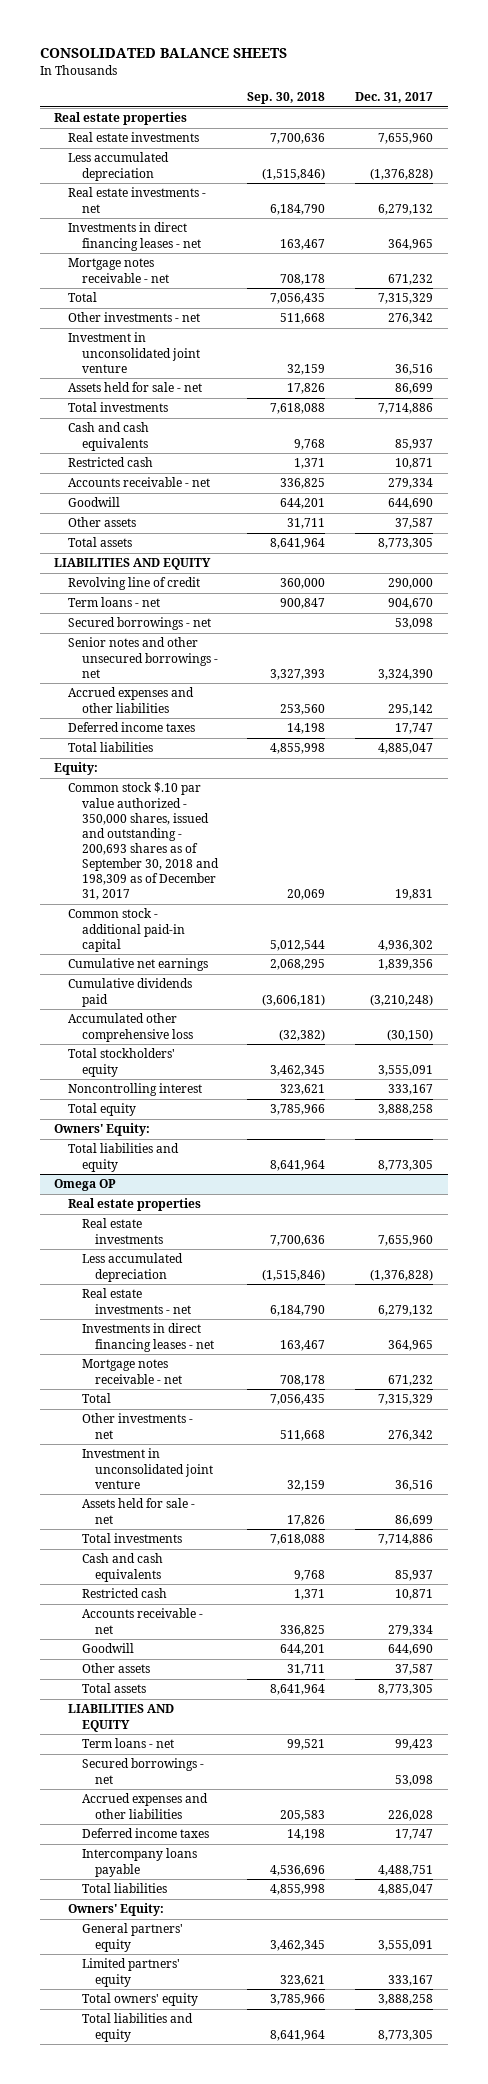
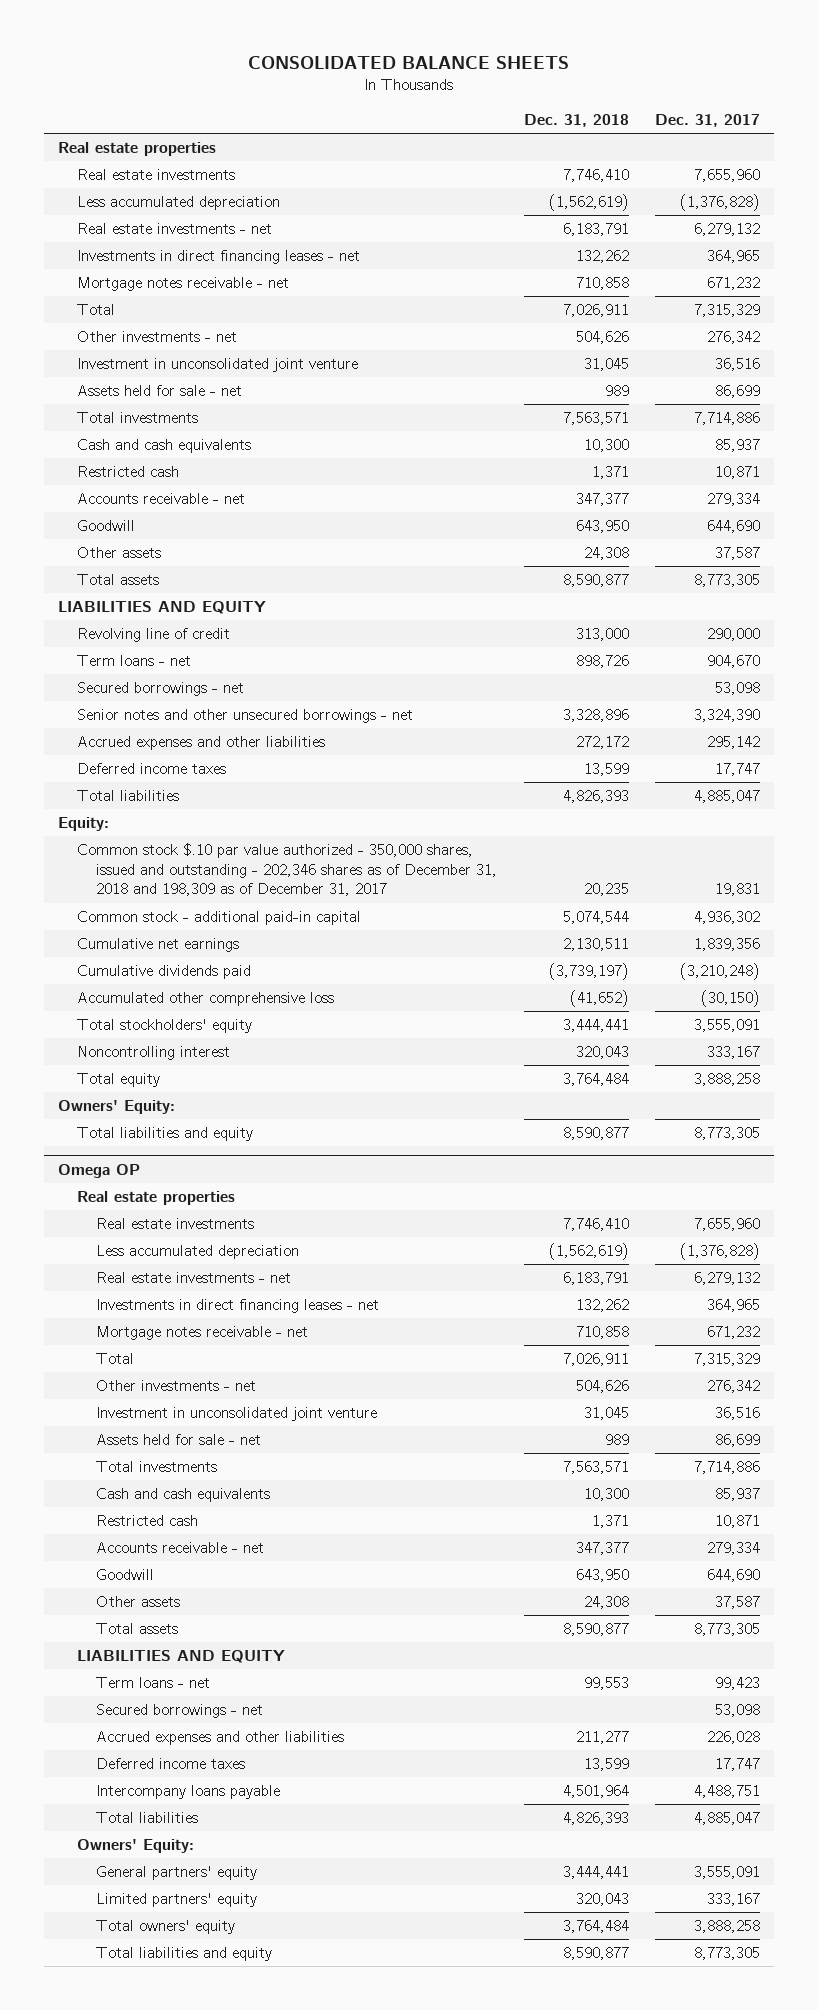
- | Sep. 30, 2018 | Dec. 31, 2017
+ | Dec. 31, 2018 | Dec. 31, 2017
- Common stock $.10 par value authorized - 350,000 shares, issued and outstanding - 200,693 shares as of September 30, 2018 and 198,309 as of December 31, 2017 | 20,069 | 19,831
+ Common stock $.10 par value authorized - 350,000 shares, issued and outstanding - 202,346 shares as of December 31, 2018 and 198,309 as of December 31, 2017 | 20,235 | 19,831

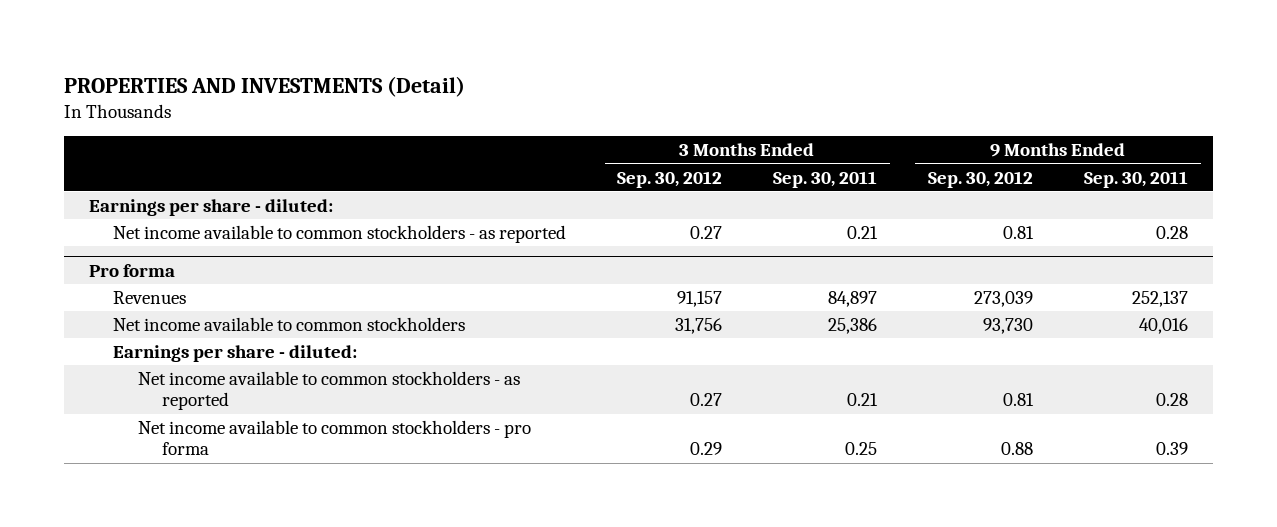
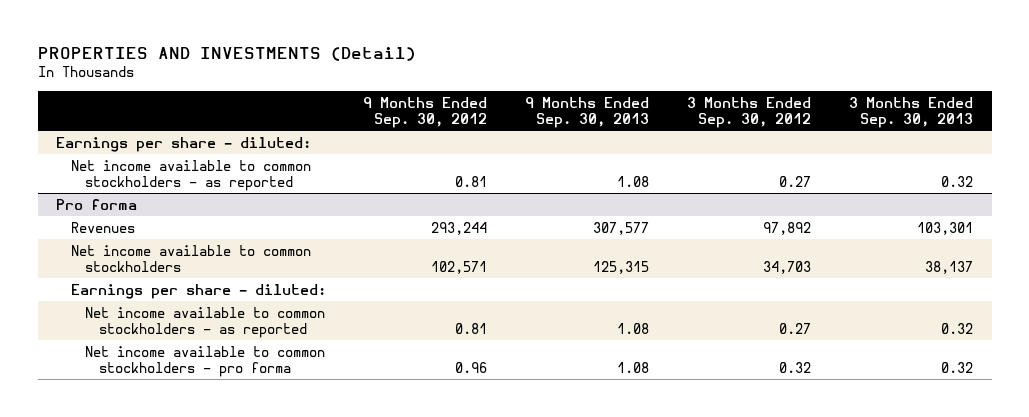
- | 3 Months Ended Sep. 30, 2012 | 3 Months Ended Sep. 30, 2011 | 9 Months Ended Sep. 30, 2012 | 9 Months Ended Sep. 30, 2011
+ | 9 Months Ended Sep. 30, 2012 | 9 Months Ended Sep. 30, 2013 | 3 Months Ended Sep. 30, 2012 | 3 Months Ended Sep. 30, 2013
@ Pro forma
- Revenues | 91,157 | 84,897 | 273,039 | 252,137
- Net income available to common stockholders | 31,756 | 25,386 | 93,730 | 40,016
+ Revenues | 293,244 | 307,577 | 97,892 | 103,301
+ Net income available to common stockholders | 102,571 | 125,315 | 34,703 | 38,137
- Net income available to common stockholders - pro forma | 0.29 | 0.25 | 0.88 | 0.39
+ Net income available to common stockholders - pro forma | 0.96 | 1.08 | 0.32 | 0.32

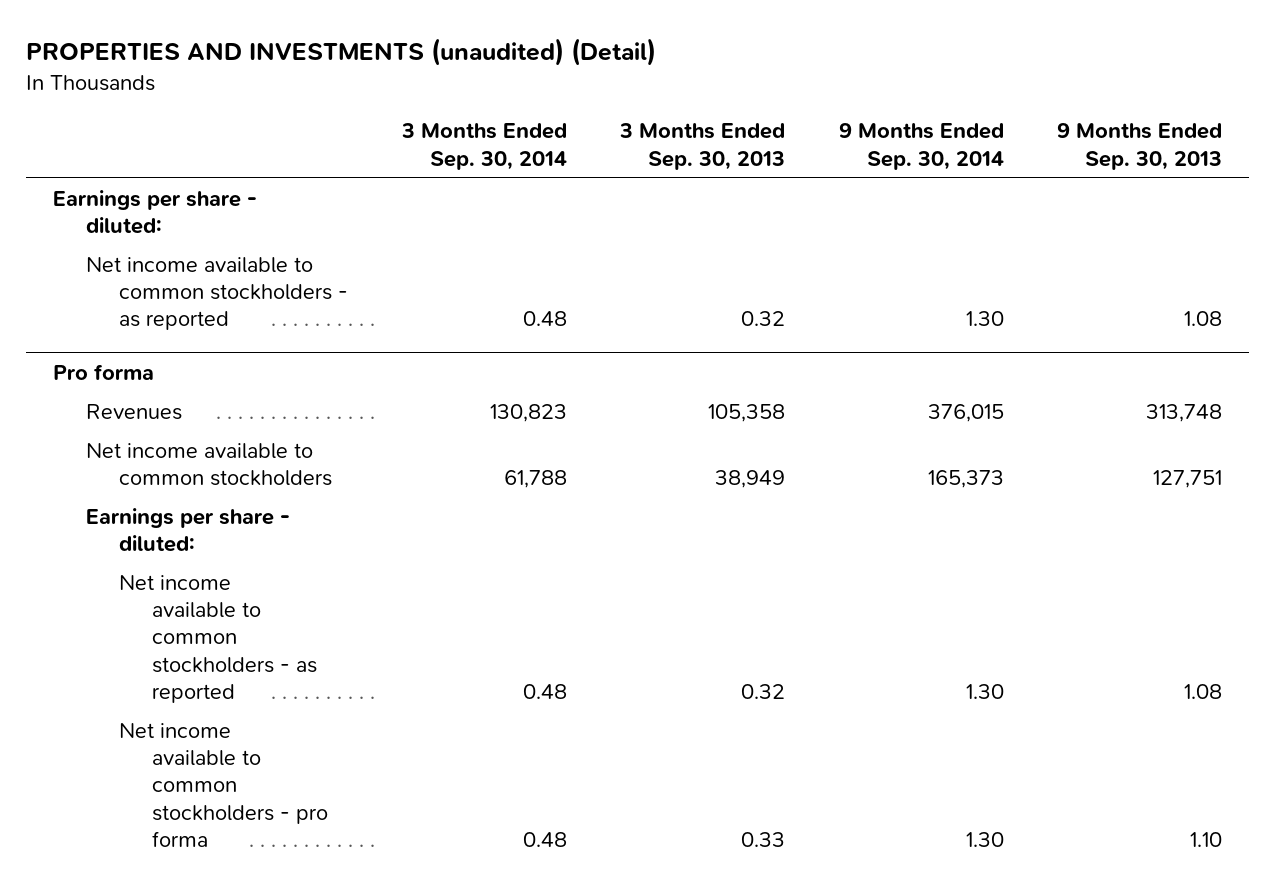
- PROPERTIES AND INVESTMENTS (Detail)
+ PROPERTIES AND INVESTMENTS (unaudited) (Detail)
- | 9 Months Ended Sep. 30, 2012 | 9 Months Ended Sep. 30, 2013 | 3 Months Ended Sep. 30, 2012 | 3 Months Ended Sep. 30, 2013
+ | 3 Months Ended Sep. 30, 2014 | 3 Months Ended Sep. 30, 2013 | 9 Months Ended Sep. 30, 2014 | 9 Months Ended Sep. 30, 2013
@ Pro forma
- Revenues | 293,244 | 307,577 | 97,892 | 103,301
- Net income available to common stockholders | 102,571 | 125,315 | 34,703 | 38,137
+ Revenues | 130,823 | 105,358 | 376,015 | 313,748
+ Net income available to common stockholders | 61,788 | 38,949 | 165,373 | 127,751
- Net income available to common stockholders - pro forma | 0.96 | 1.08 | 0.32 | 0.32
+ Net income available to common stockholders - pro forma | 0.48 | 0.33 | 1.30 | 1.10

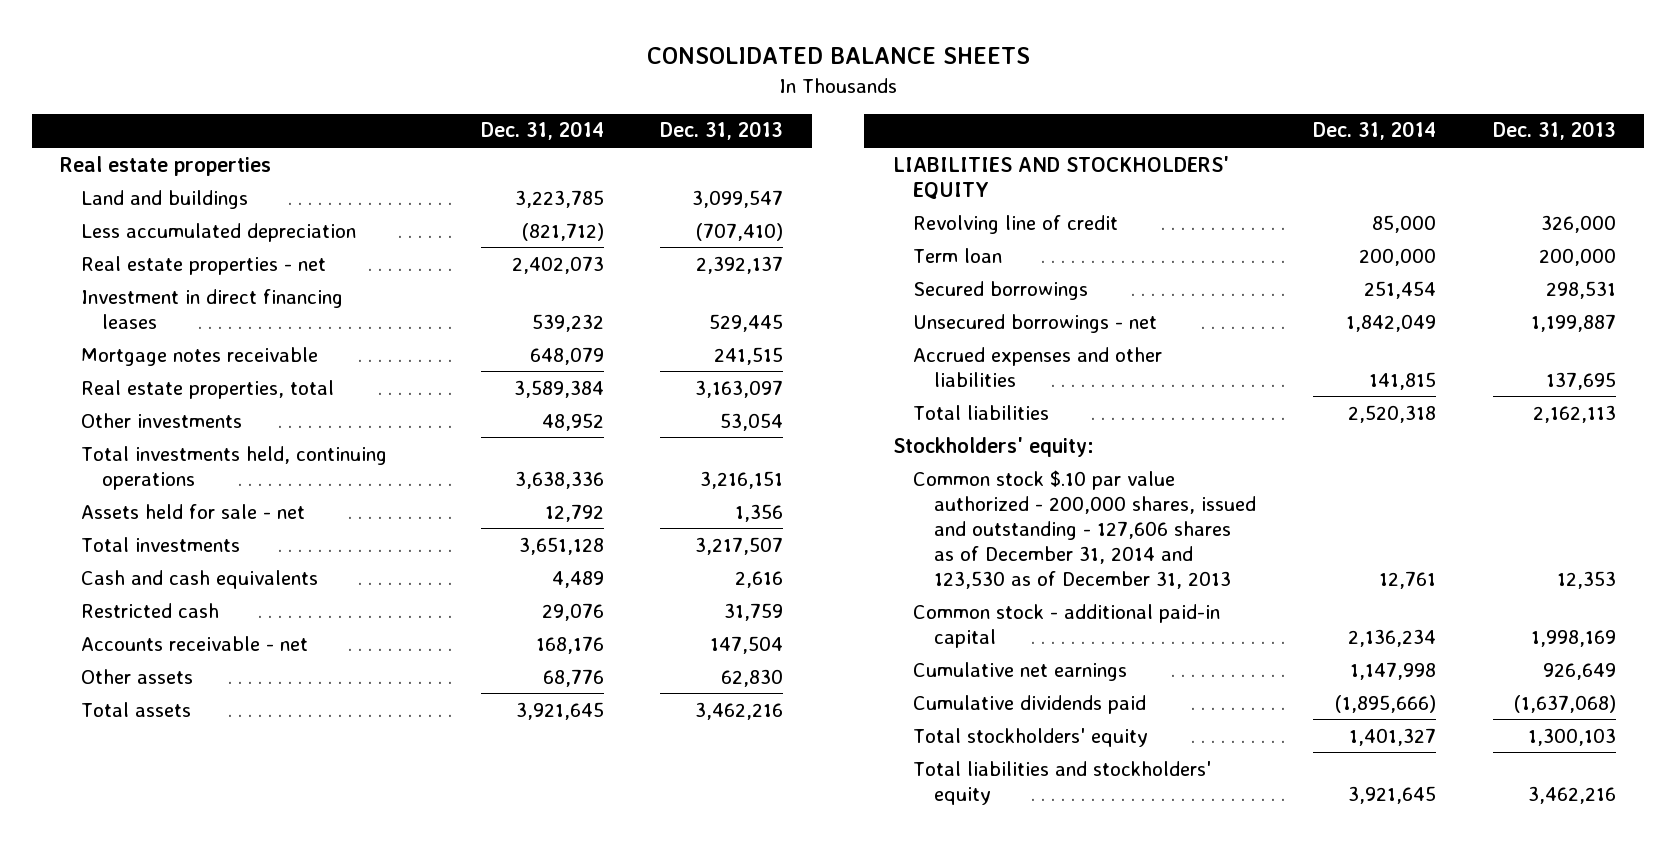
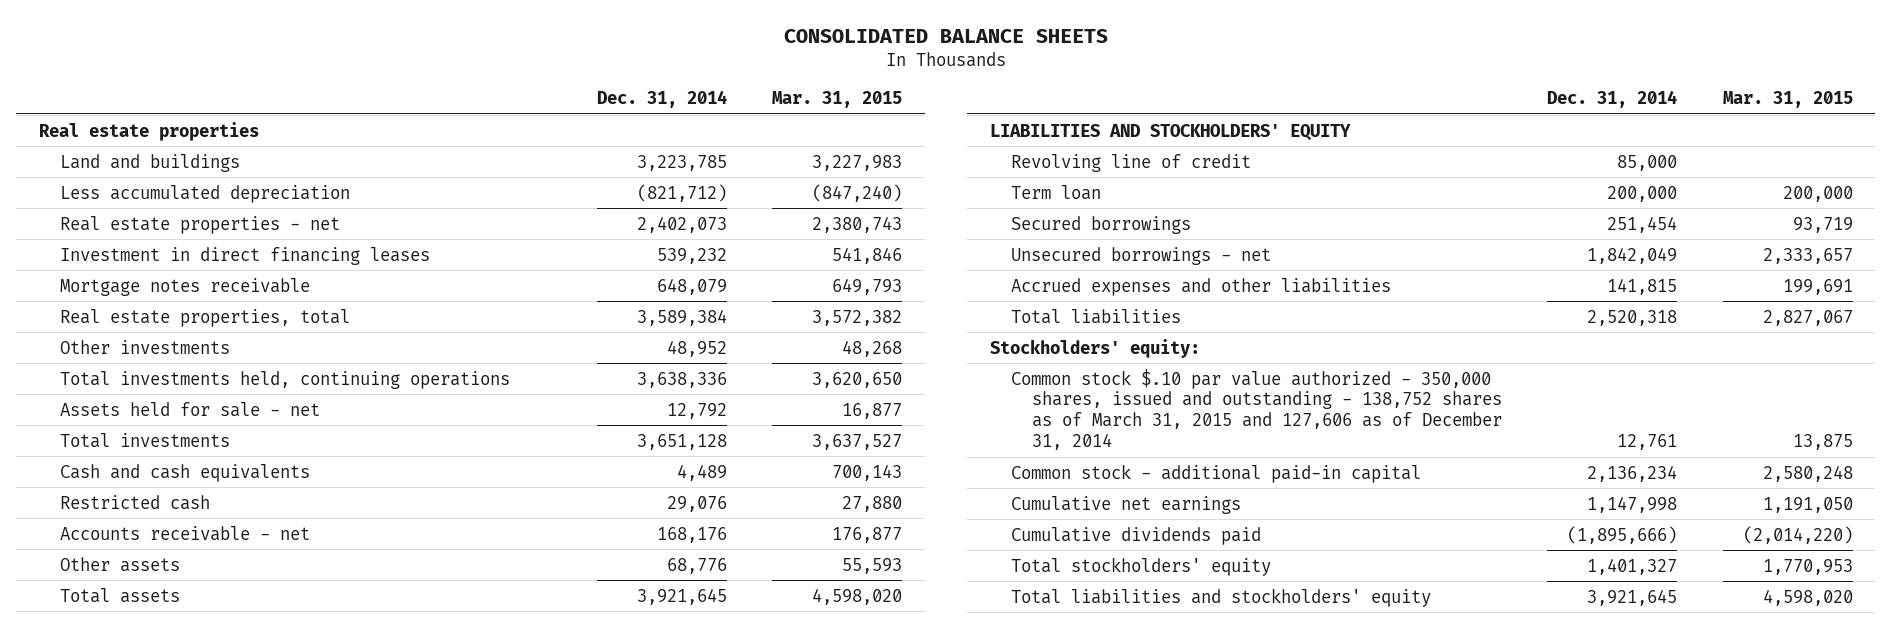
- | Dec. 31, 2014 | Dec. 31, 2013
+ | Dec. 31, 2014 | Mar. 31, 2015
- Common stock $.10 par value authorized - 200,000 shares, issued and outstanding - 127,606 shares as of December 31, 2014 and 123,530 as of December 31, 2013 | 12,761 | 12,353
+ Common stock $.10 par value authorized - 350,000 shares, issued and outstanding - 138,752 shares as of March 31, 2015 and 127,606 as of December 31, 2014 | 12,761 | 13,875

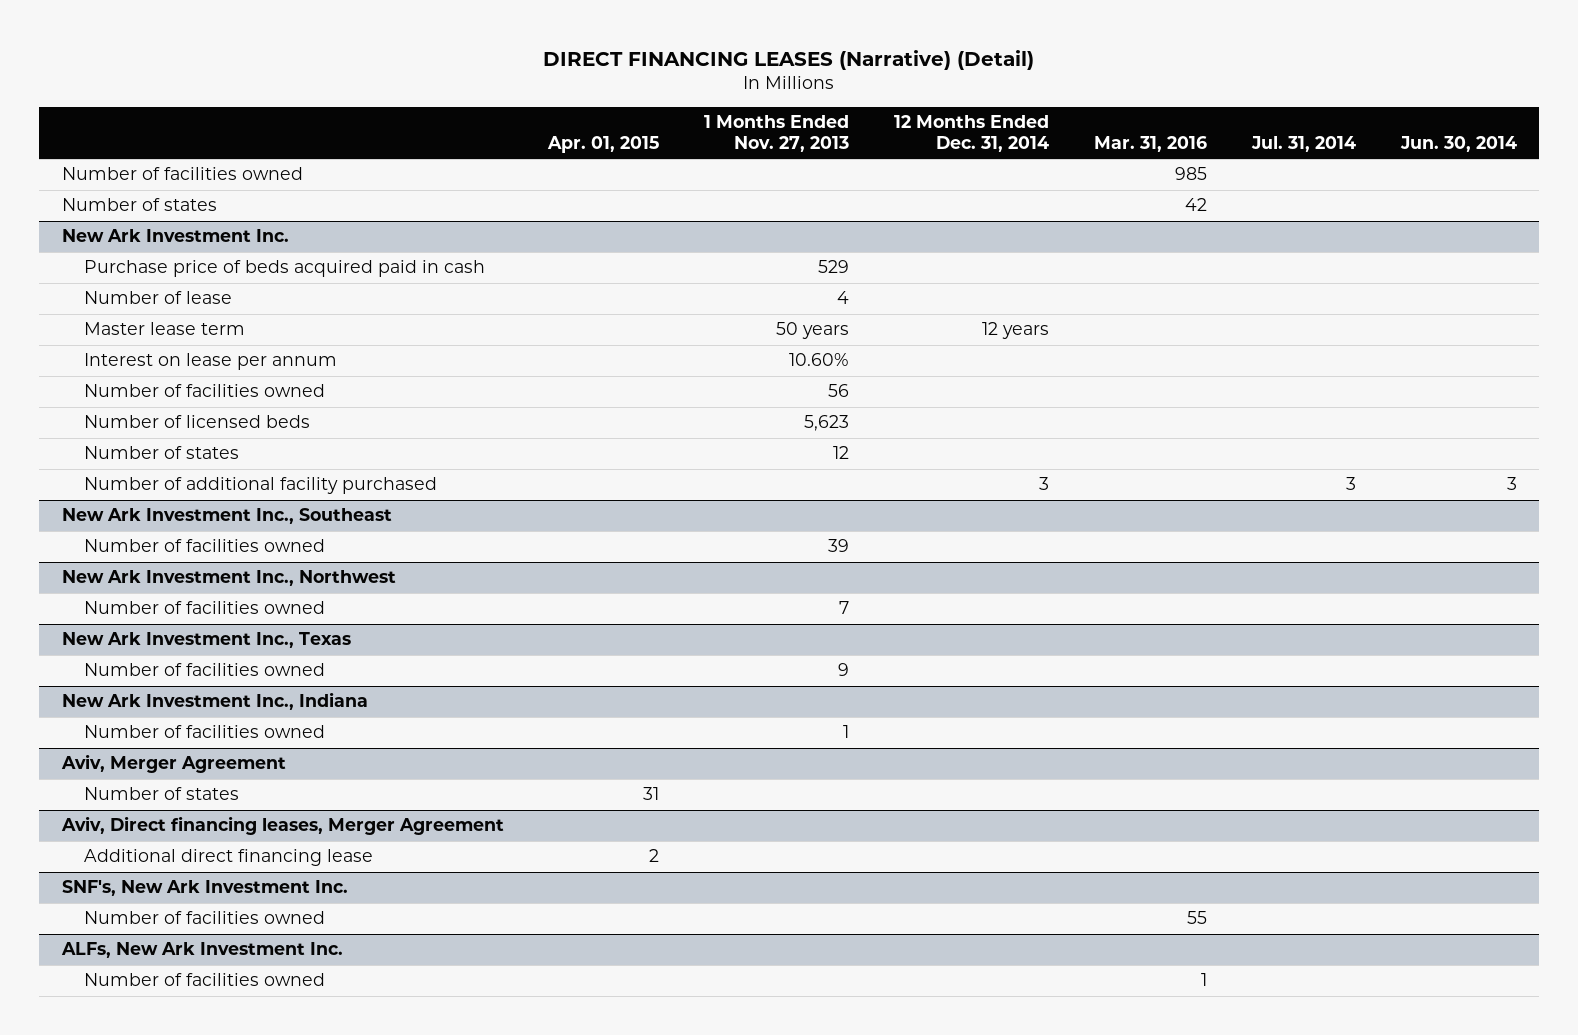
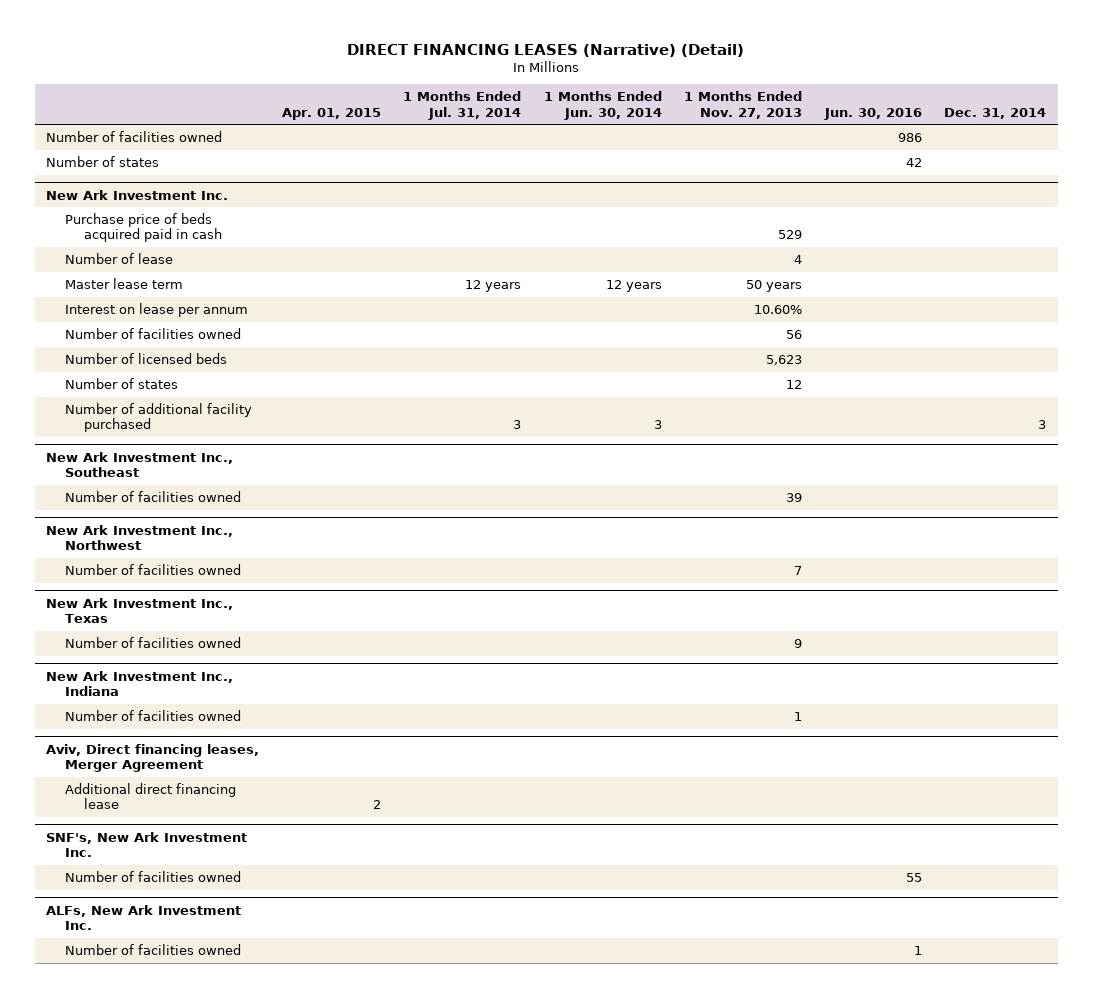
- | Apr. 01, 2015 | 1 Months Ended Nov. 27, 2013 | 12 Months Ended Dec. 31, 2014 | Mar. 31, 2016 | Jul. 31, 2014 | Jun. 30, 2014
+ | Apr. 01, 2015 | 1 Months Ended Jul. 31, 2014 | 1 Months Ended Jun. 30, 2014 | 1 Months Ended Nov. 27, 2013 | Jun. 30, 2016 | Dec. 31, 2014
- Aviv, Merger Agreement
- Number of states | 31 | | | | |

